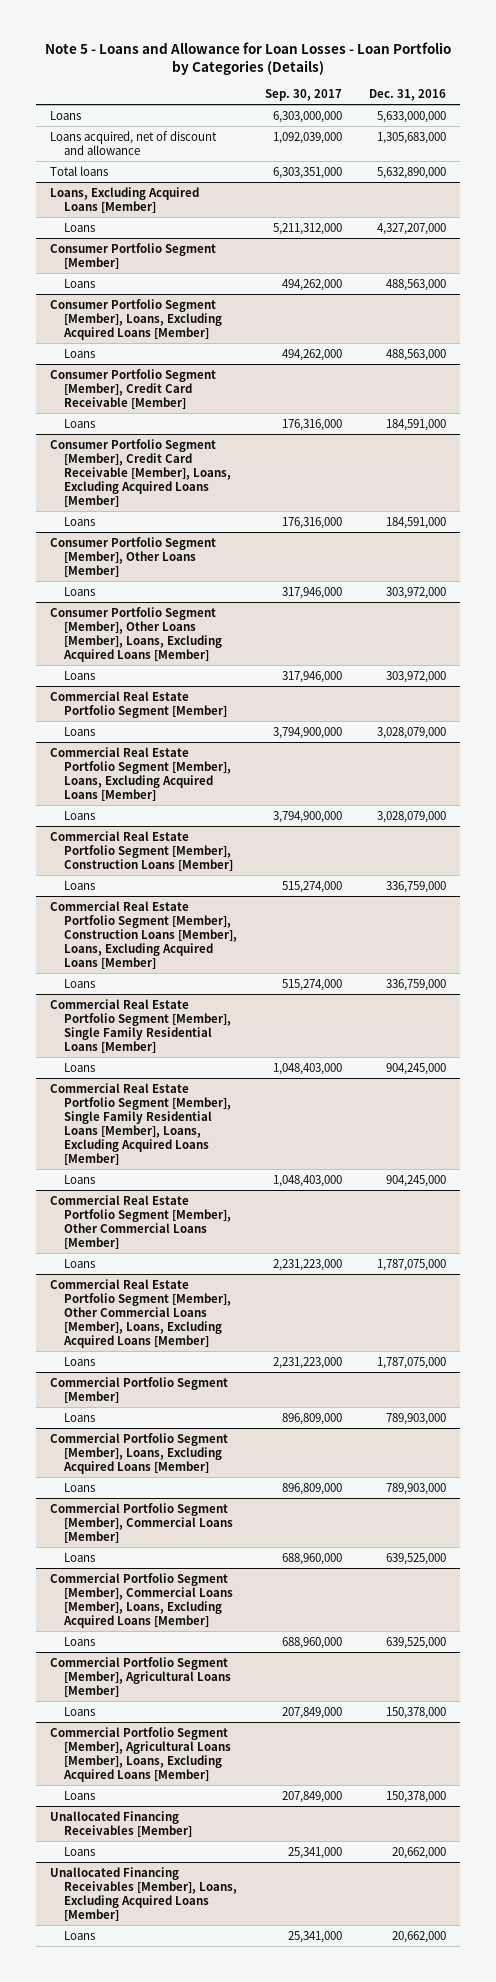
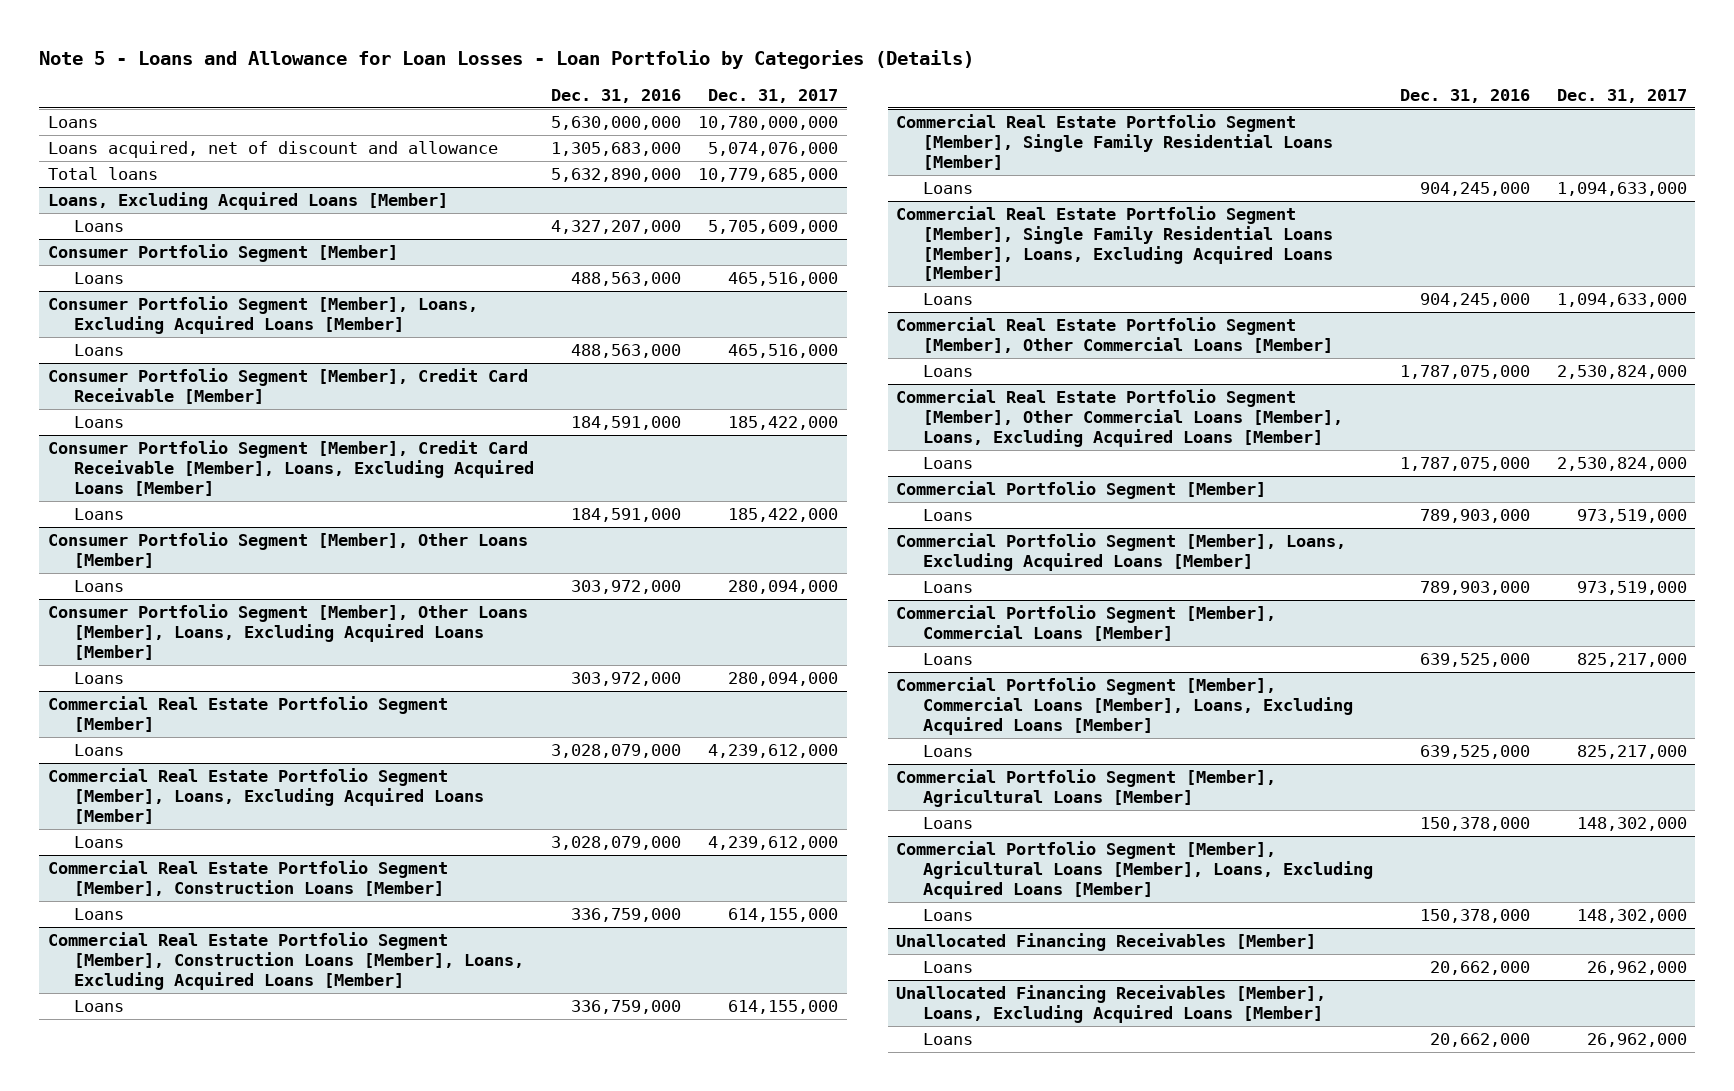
- | Sep. 30, 2017 | Dec. 31, 2016
+ | Dec. 31, 2016 | Dec. 31, 2017
- Loans | 6,303,000,000 | 5,633,000,000
+ Loans | 5,630,000,000 | 10,780,000,000

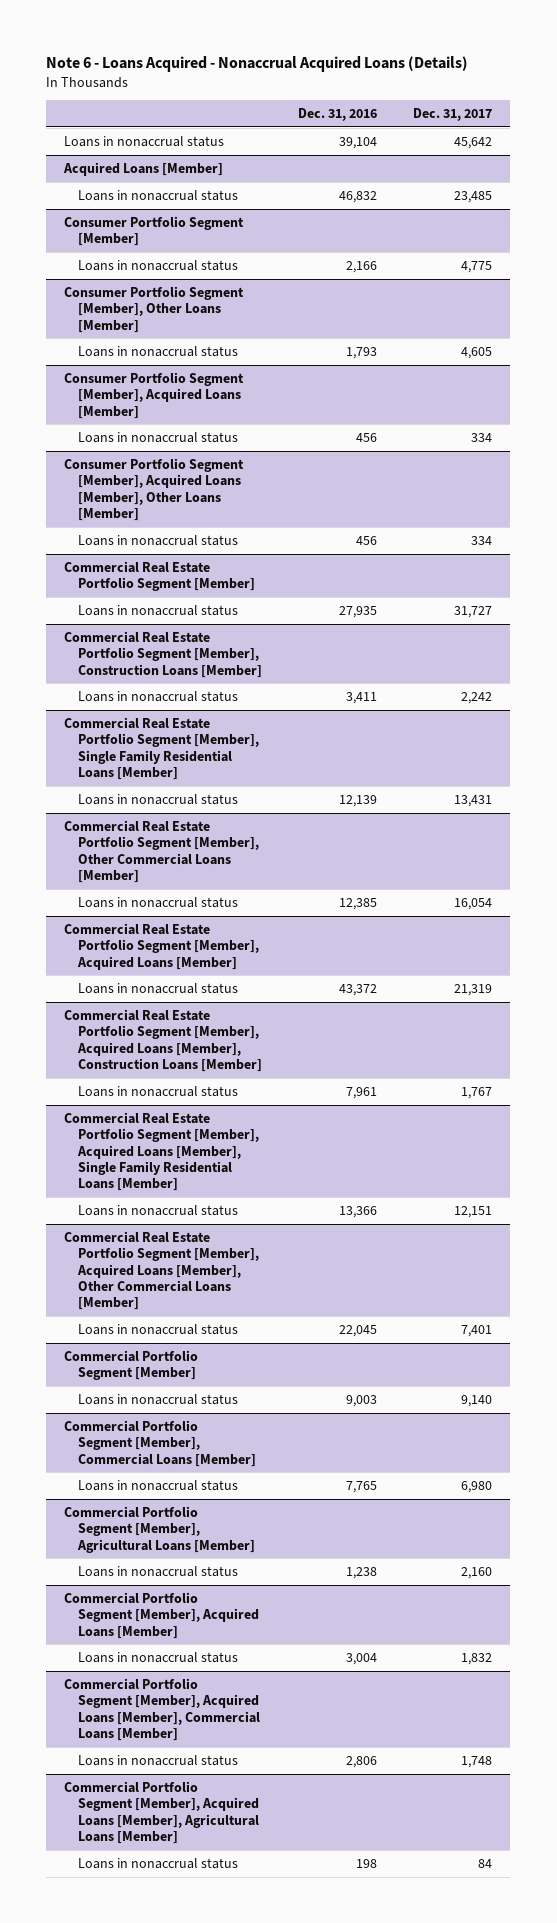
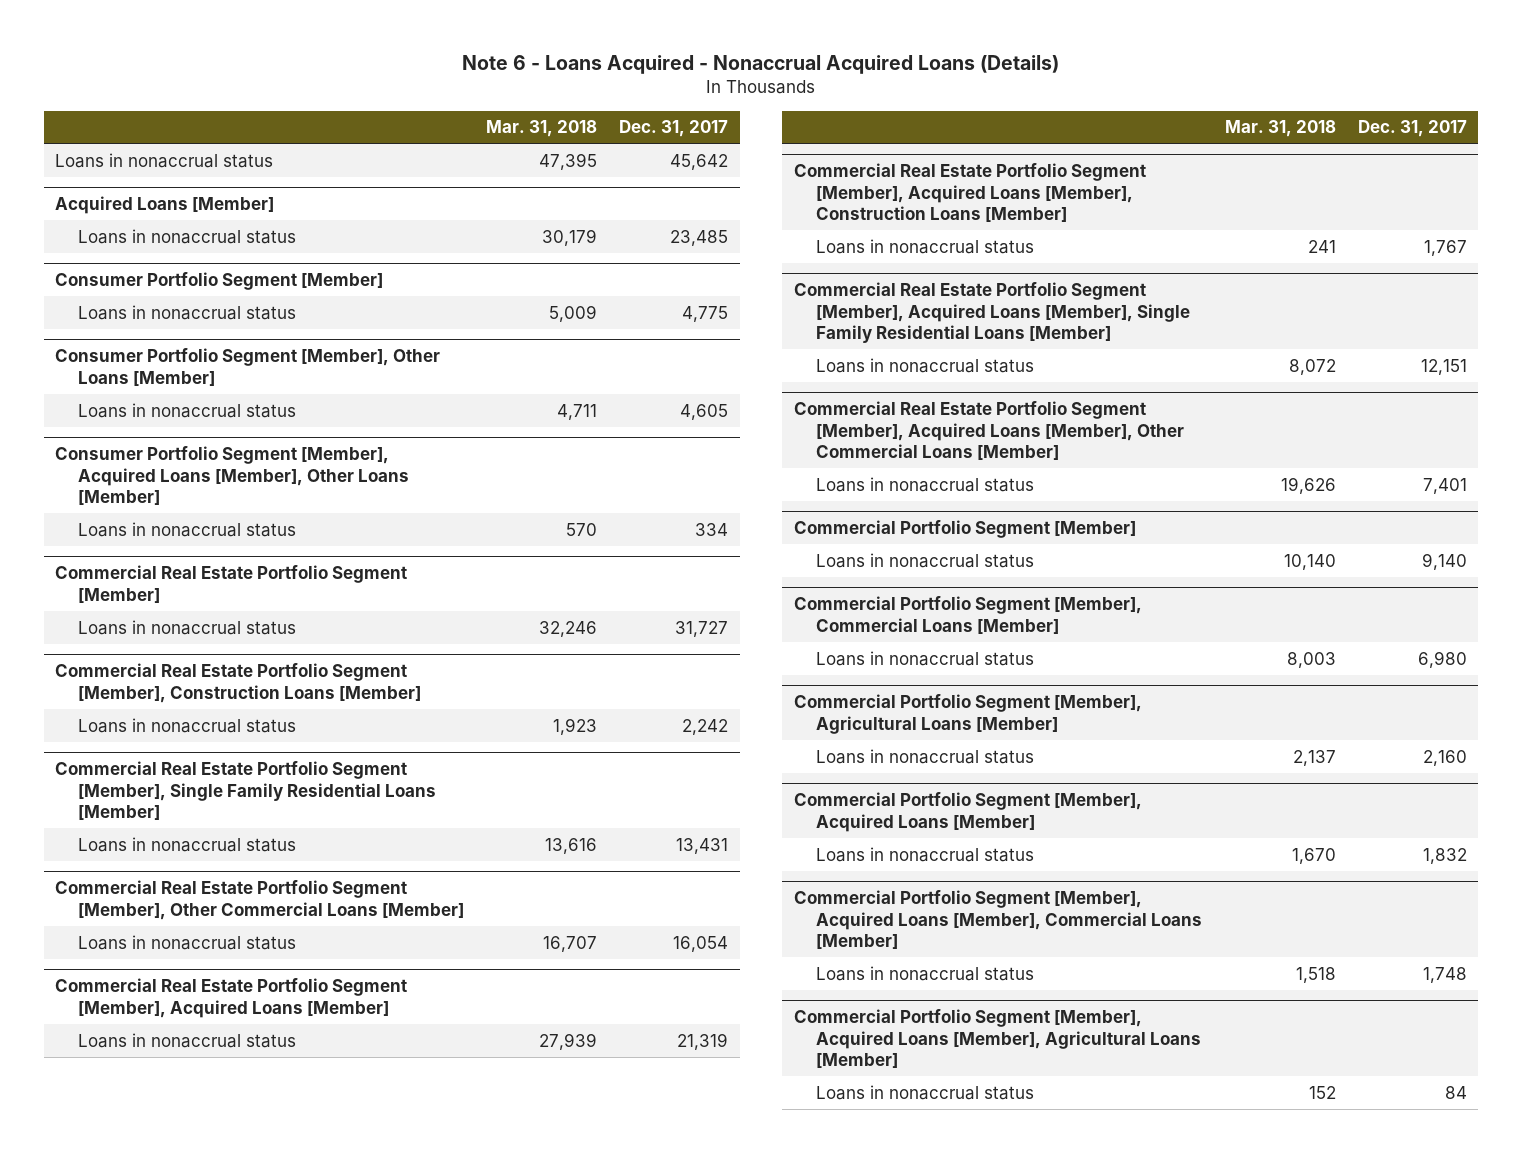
- | Dec. 31, 2016 | Dec. 31, 2017
+ | Mar. 31, 2018 | Dec. 31, 2017
- Consumer Portfolio Segment [Member], Acquired Loans [Member]
- Loans in nonaccrual status | 456 | 334

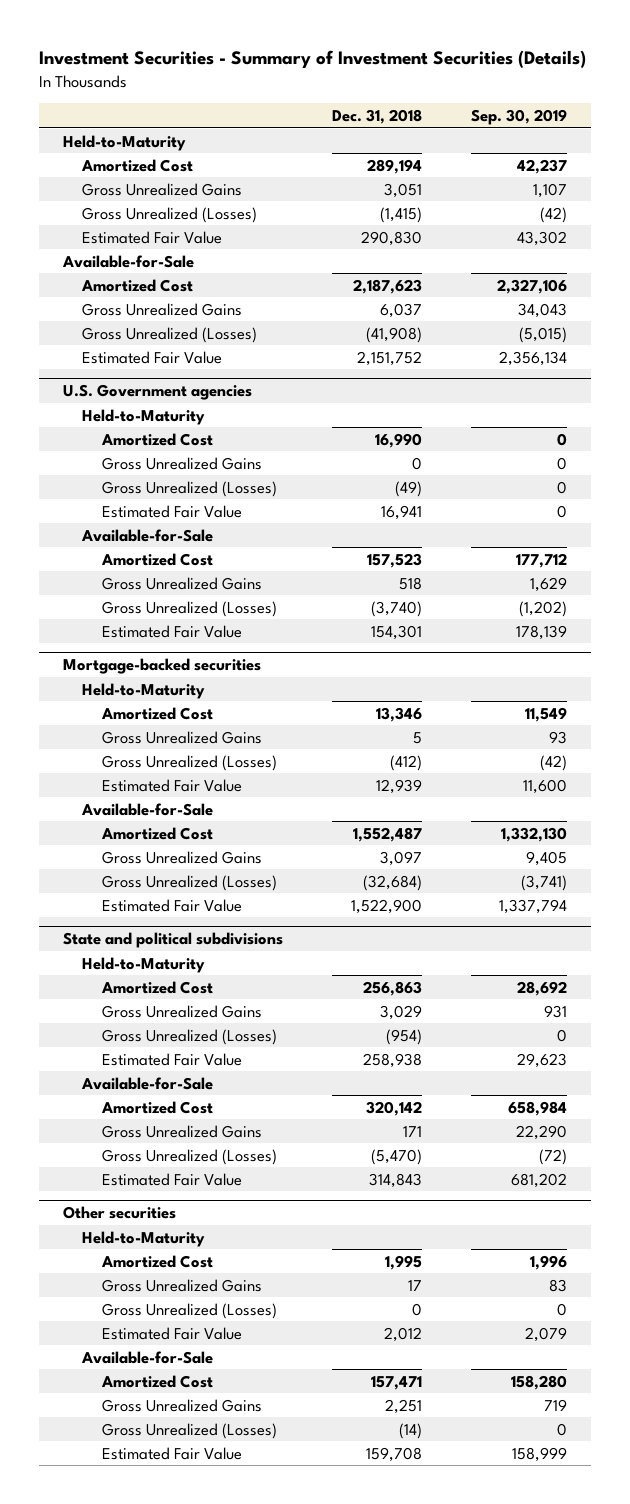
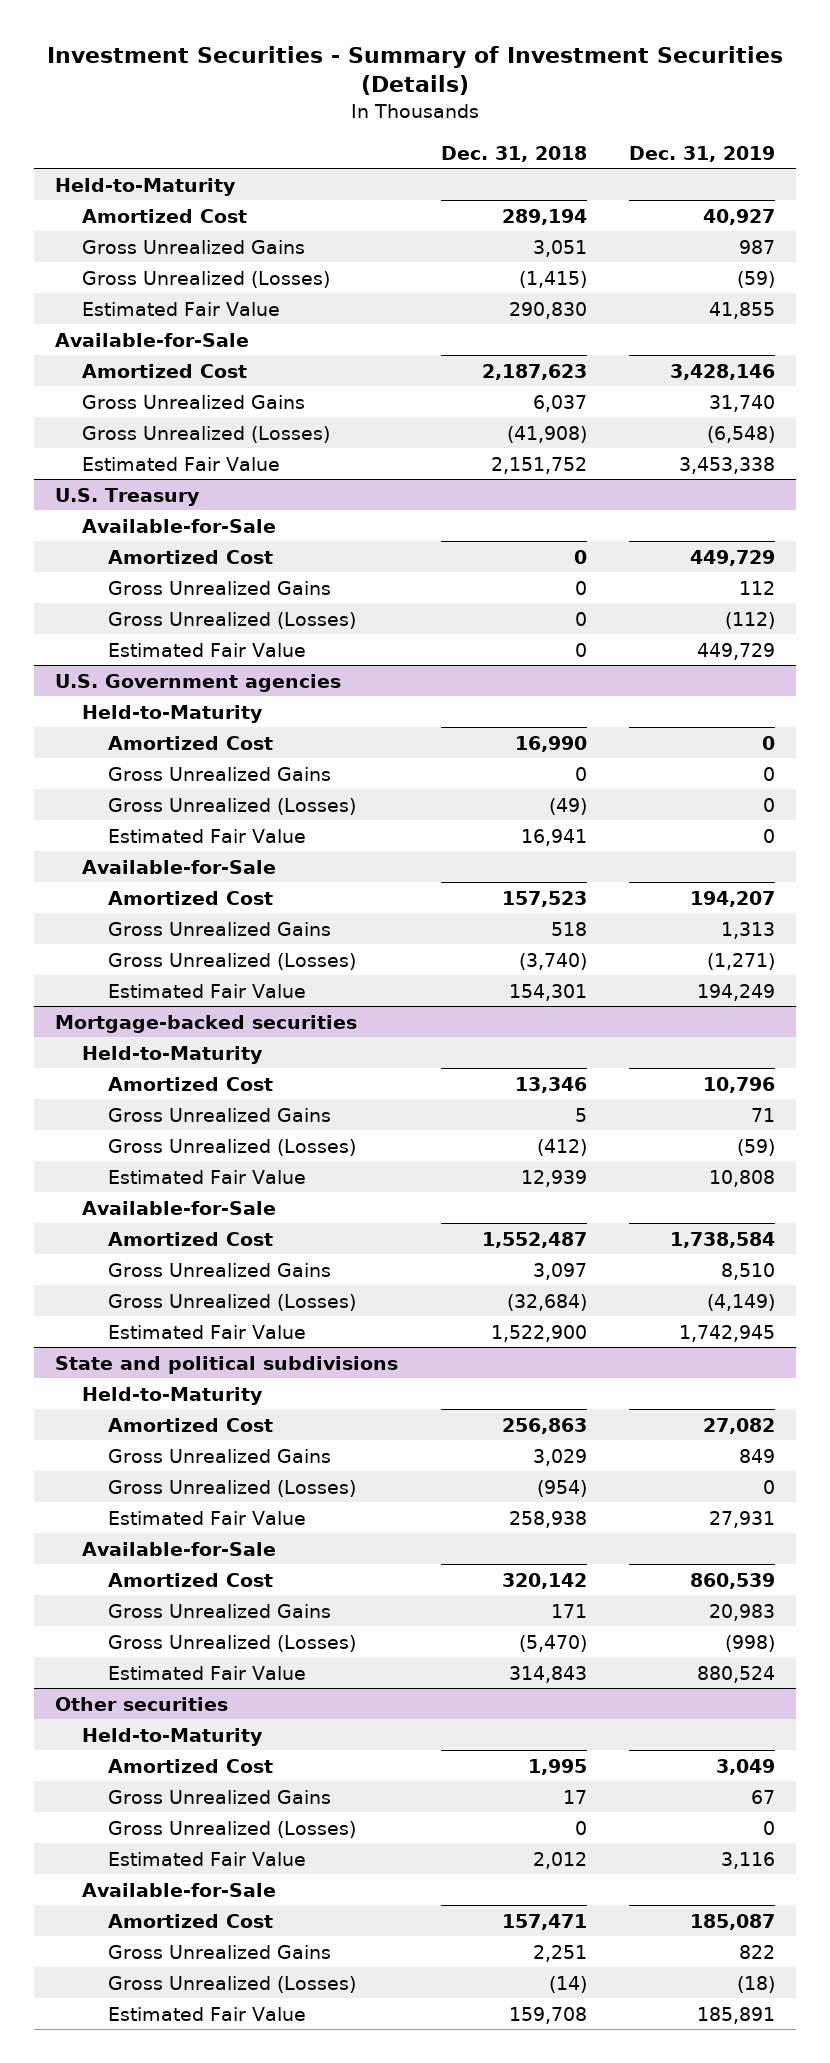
- | Dec. 31, 2018 | Sep. 30, 2019
+ | Dec. 31, 2018 | Dec. 31, 2019
+ U.S. Treasury
+ Available-for-Sale
+ Amortized Cost | 0 | 449,729
+ Gross Unrealized Gains | 0 | 112
+ Gross Unrealized (Losses) | 0 | (112)
+ Estimated Fair Value | 0 | 449,729

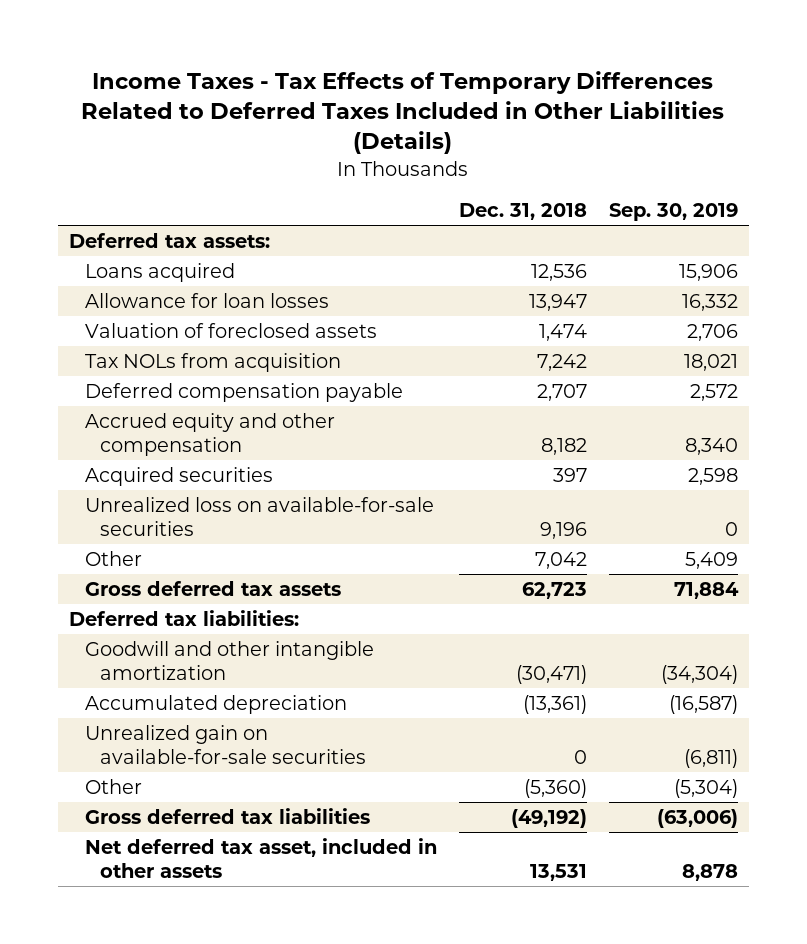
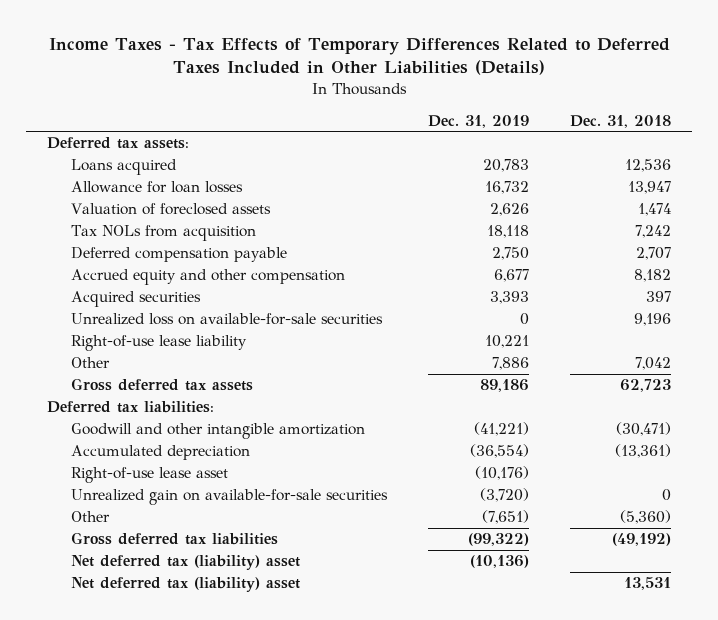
- | Dec. 31, 2018 | Sep. 30, 2019
+ | Dec. 31, 2019 | Dec. 31, 2018
+ Right-of-use lease liability | 10,221 |
+ Right-of-use lease asset | (10,176) |
- Net deferred tax asset, included in other assets | 13,531 | 8,878
+ Net deferred tax (liability) asset | (10,136) |
+ Net deferred tax (liability) asset | | 13,531

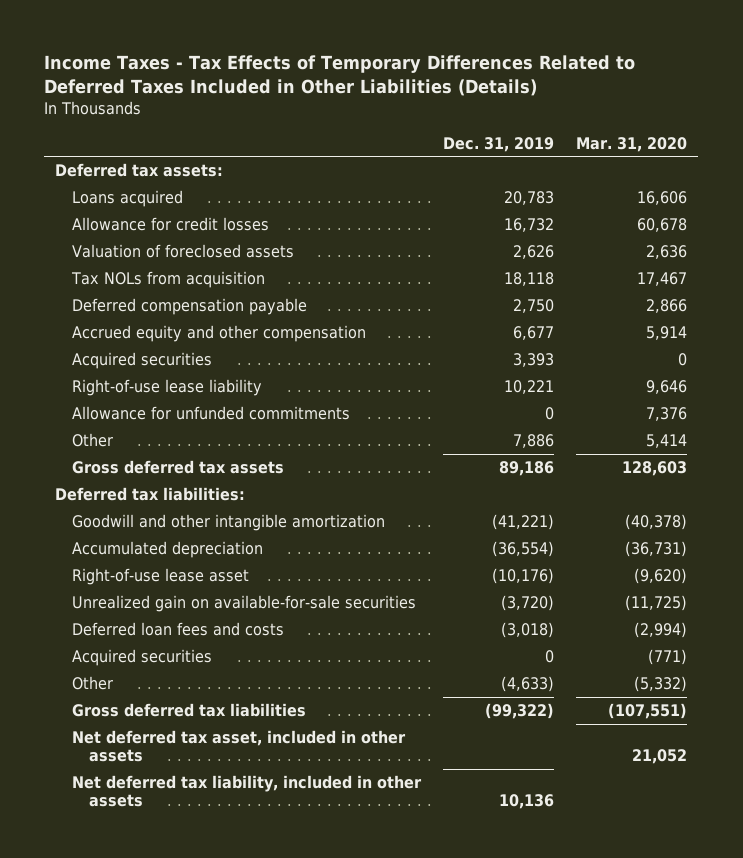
- | Dec. 31, 2019 | Dec. 31, 2018
+ | Dec. 31, 2019 | Mar. 31, 2020
- Allowance for loan losses | 16,732 | 13,947
+ Allowance for credit losses | 16,732 | 60,678
- Unrealized loss on available-for-sale securities | 0 | 9,196
+ Allowance for unfunded commitments | 0 | 7,376
- Other | (7,651) | (5,360)
+ Deferred loan fees and costs | (3,018) | (2,994)
+ Acquired securities | 0 | (771)
+ Other | (4,633) | (5,332)
- Net deferred tax (liability) asset | (10,136) |
- Net deferred tax (liability) asset | | 13,531
+ Net deferred tax asset, included in other assets | | 21,052
+ Net deferred tax liability, included in other assets | 10,136 |

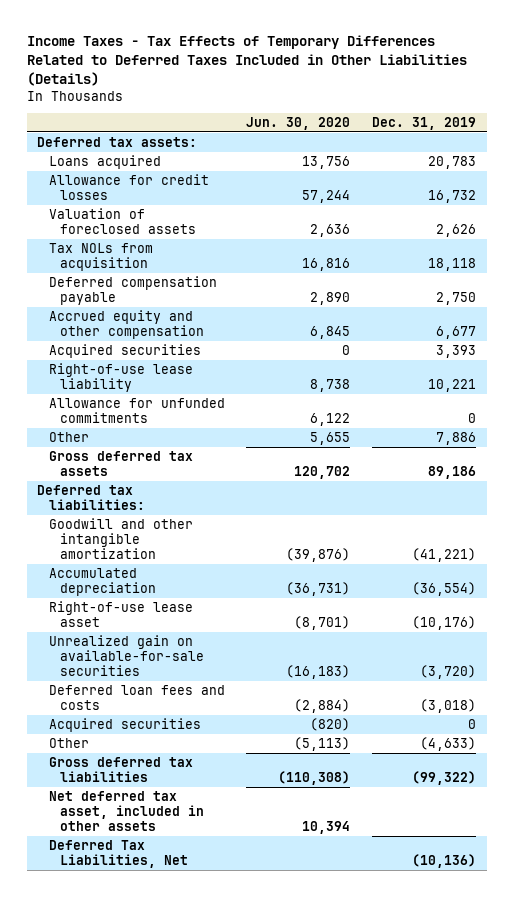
- | Dec. 31, 2019 | Mar. 31, 2020
+ | Jun. 30, 2020 | Dec. 31, 2019
- Net deferred tax liability, included in other assets | 10,136 |
+ Deferred Tax Liabilities, Net | | (10,136)

